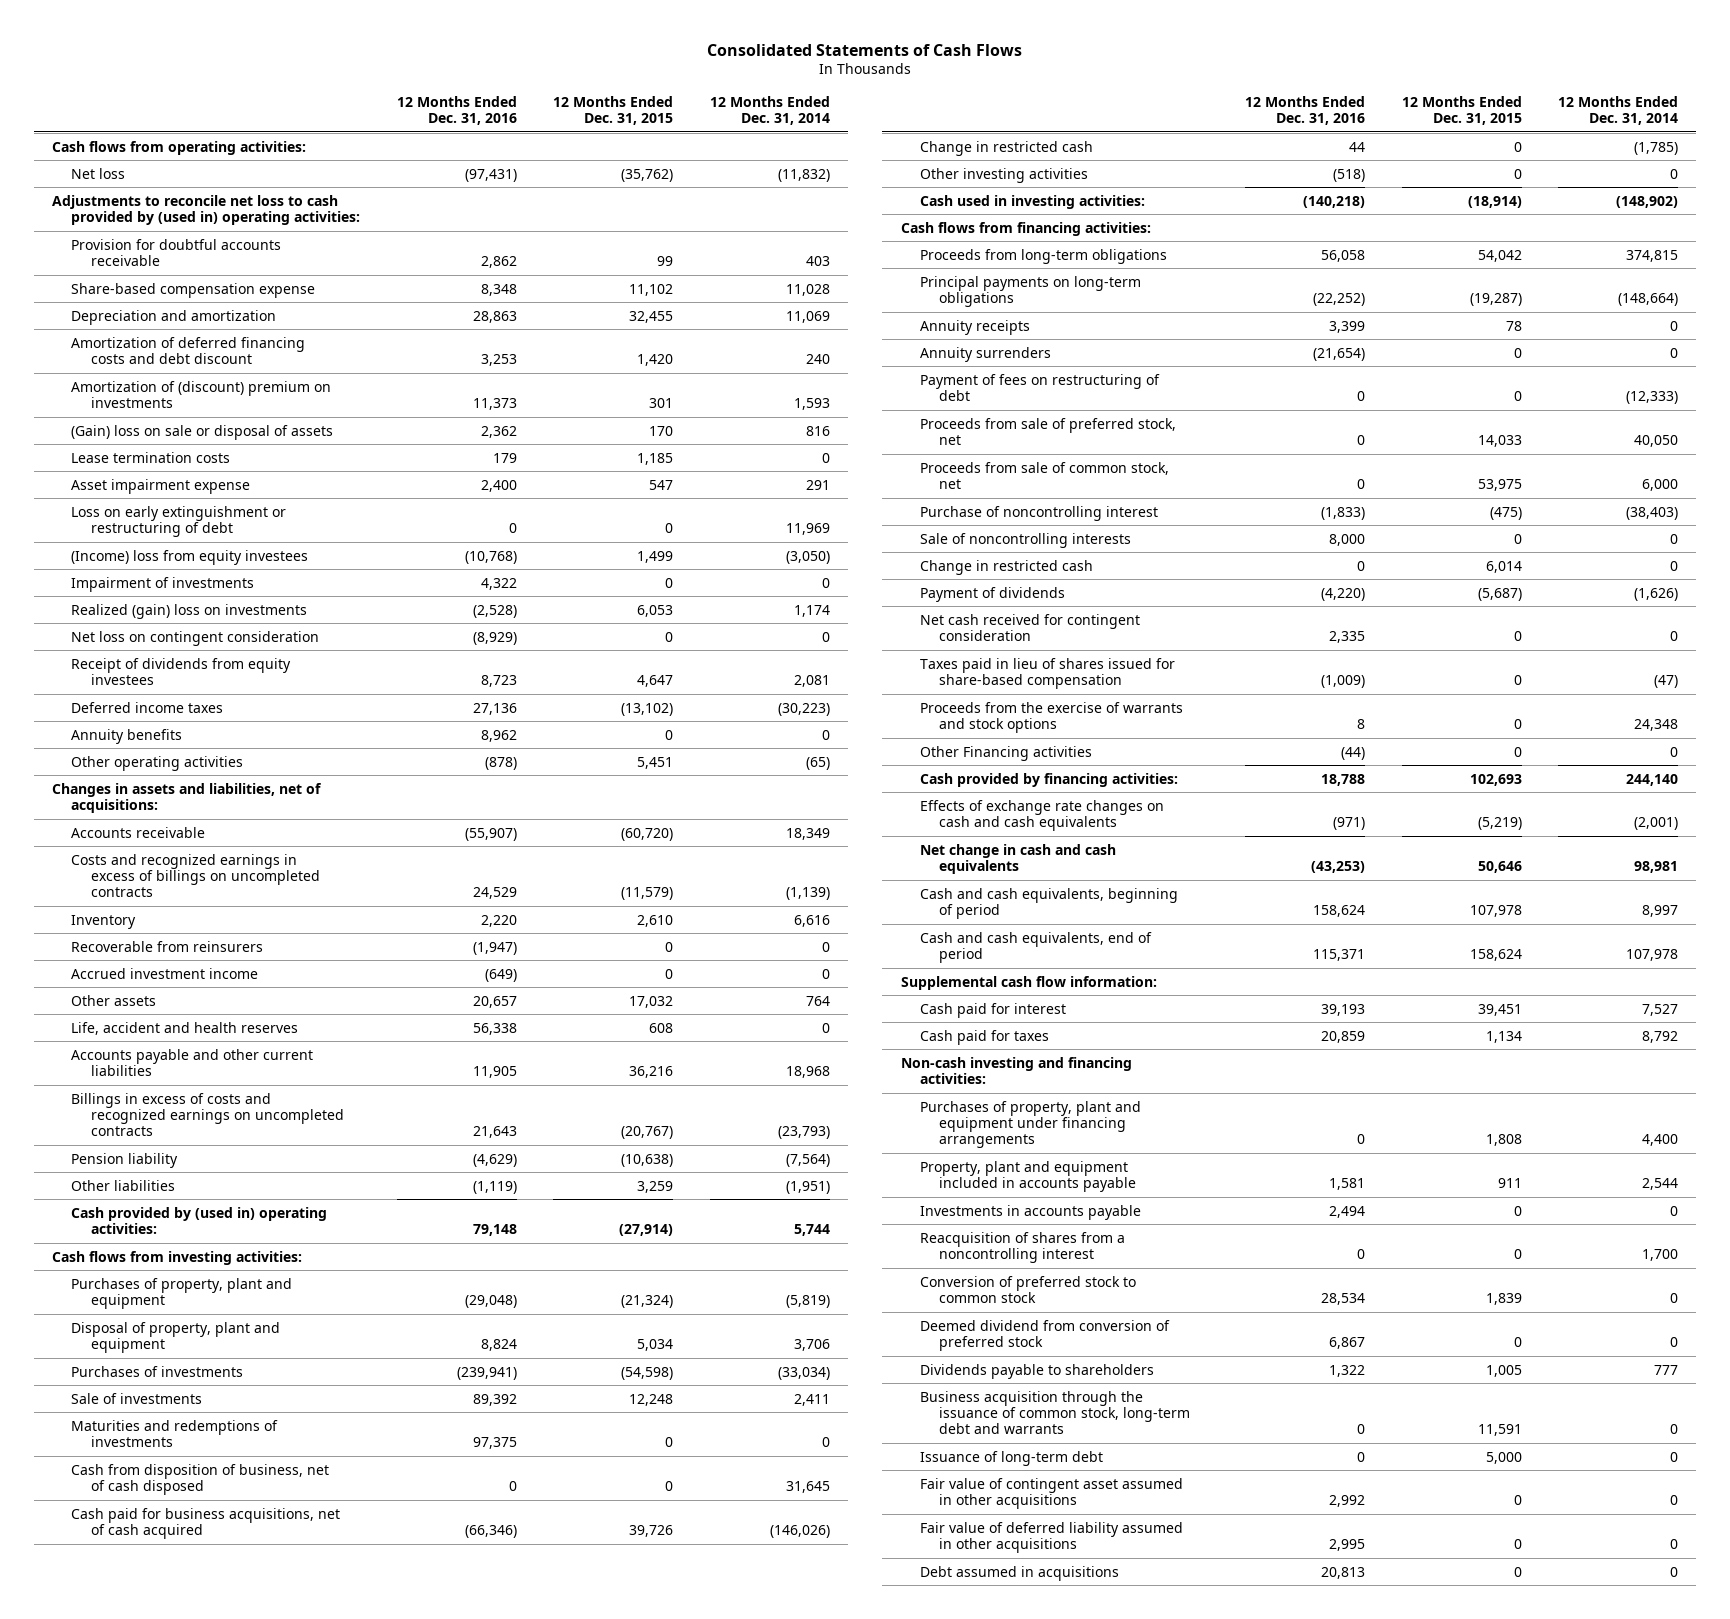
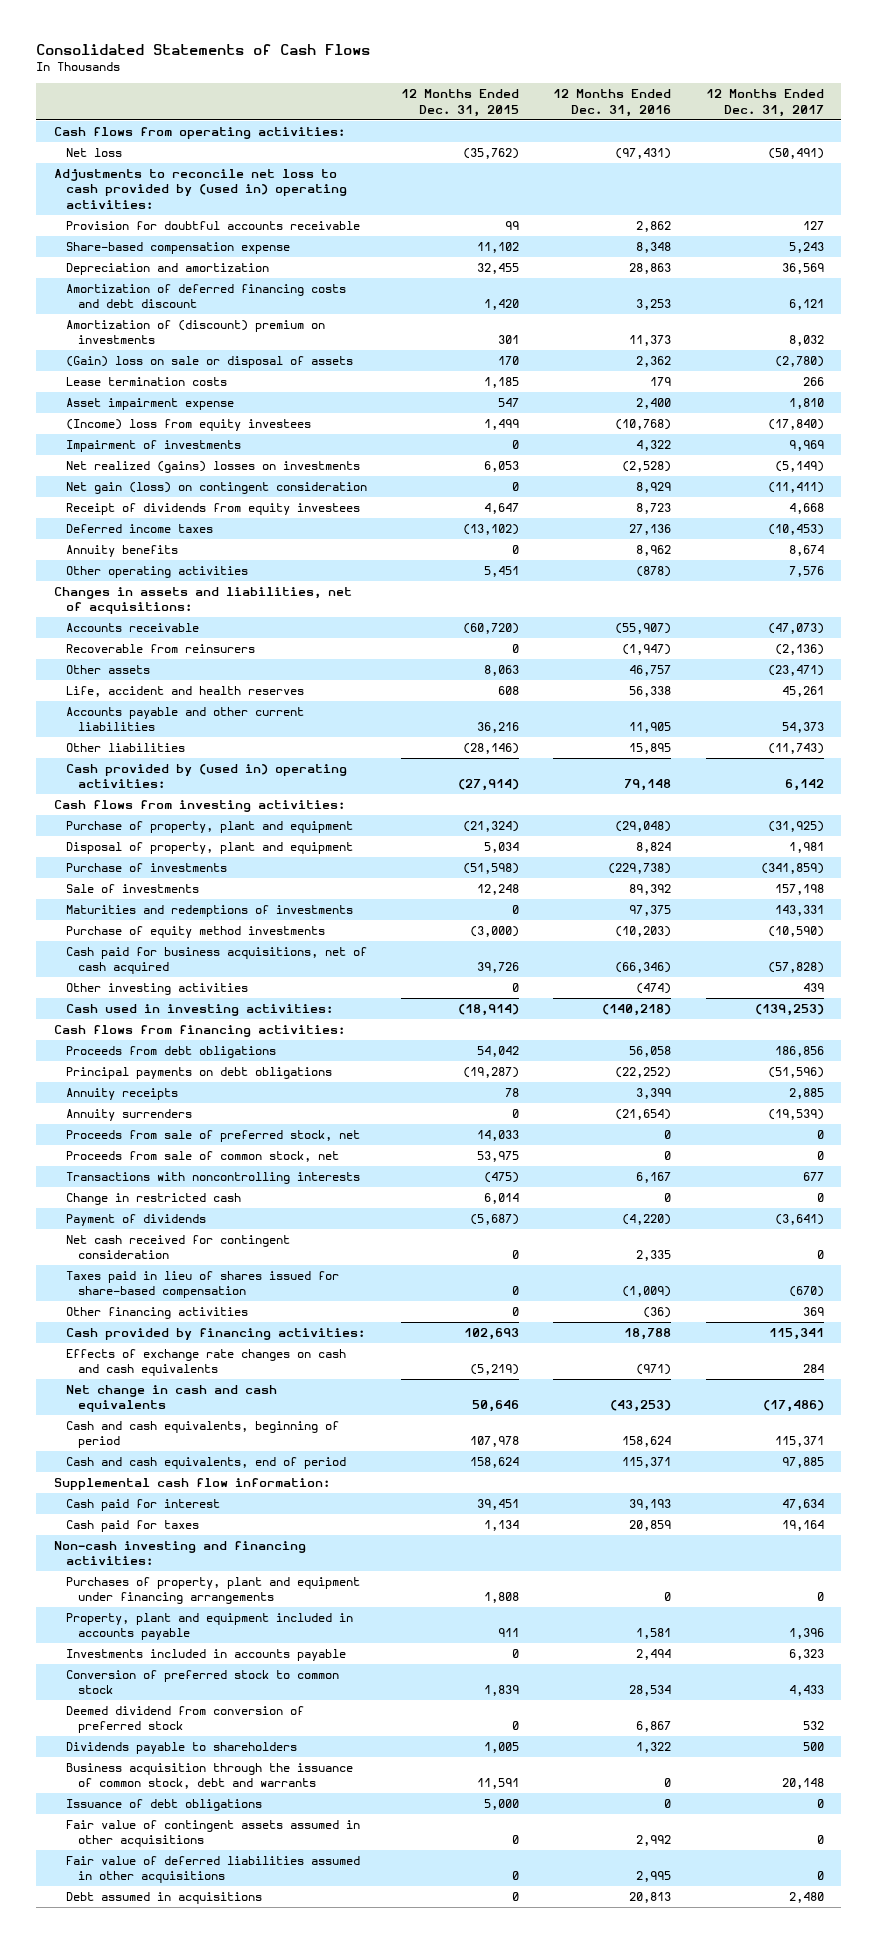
- | 12 Months Ended Dec. 31, 2016 | 12 Months Ended Dec. 31, 2015 | 12 Months Ended Dec. 31, 2014
+ | 12 Months Ended Dec. 31, 2015 | 12 Months Ended Dec. 31, 2016 | 12 Months Ended Dec. 31, 2017
- Loss on early extinguishment or restructuring of debt | 0 | 0 | 11,969
- Realized (gain) loss on investments | (2,528) | 6,053 | 1,174
- Net loss on contingent consideration | (8,929) | 0 | 0
+ Net realized (gains) losses on investments | 6,053 | (2,528) | (5,149)
+ Net gain (loss) on contingent consideration | 0 | 8,929 | (11,411)
- Costs and recognized earnings in excess of billings on uncompleted contracts | 24,529 | (11,579) | (1,139)
- Inventory | 2,220 | 2,610 | 6,616
- Accrued investment income | (649) | 0 | 0
- Other assets | 20,657 | 17,032 | 764
+ Other assets | 8,063 | 46,757 | (23,471)
- Billings in excess of costs and recognized earnings on uncompleted contracts | 21,643 | (20,767) | (23,793)
- Pension liability | (4,629) | (10,638) | (7,564)
- Other liabilities | (1,119) | 3,259 | (1,951)
+ Other liabilities | (28,146) | 15,895 | (11,743)
- Purchases of property, plant and equipment | (29,048) | (21,324) | (5,819)
+ Purchase of property, plant and equipment | (21,324) | (29,048) | (31,925)
- Purchases of investments | (239,941) | (54,598) | (33,034)
+ Purchase of investments | (51,598) | (229,738) | (341,859)
- Cash from disposition of business, net of cash disposed | 0 | 0 | 31,645
+ Purchase of equity method investments | (3,000) | (10,203) | (10,590)
- Change in restricted cash | 44 | 0 | (1,785)
- Other investing activities | (518) | 0 | 0
+ Other investing activities | 0 | (474) | 439
- Proceeds from long-term obligations | 56,058 | 54,042 | 374,815
- Principal payments on long-term obligations | (22,252) | (19,287) | (148,664)
+ Proceeds from debt obligations | 54,042 | 56,058 | 186,856
+ Principal payments on debt obligations | (19,287) | (22,252) | (51,596)
- Payment of fees on restructuring of debt | 0 | 0 | (12,333)
- Purchase of noncontrolling interest | (1,833) | (475) | (38,403)
- Sale of noncontrolling interests | 8,000 | 0 | 0
+ Transactions with noncontrolling interests | (475) | 6,167 | 677
- Proceeds from the exercise of warrants and stock options | 8 | 0 | 24,348
- Other Financing activities | (44) | 0 | 0
+ Other financing activities | 0 | (36) | 369
- Investments in accounts payable | 2,494 | 0 | 0
- Reacquisition of shares from a noncontrolling interest | 0 | 0 | 1,700
+ Investments included in accounts payable | 0 | 2,494 | 6,323
- Business acquisition through the issuance of common stock, long-term debt and warrants | 0 | 11,591 | 0
- Issuance of long-term debt | 0 | 5,000 | 0
- Fair value of contingent asset assumed in other acquisitions | 2,992 | 0 | 0
- Fair value of deferred liability assumed in other acquisitions | 2,995 | 0 | 0
+ Business acquisition through the issuance of common stock, debt and warrants | 11,591 | 0 | 20,148
+ Issuance of debt obligations | 5,000 | 0 | 0
+ Fair value of contingent assets assumed in other acquisitions | 0 | 2,992 | 0
+ Fair value of deferred liabilities assumed in other acquisitions | 0 | 2,995 | 0

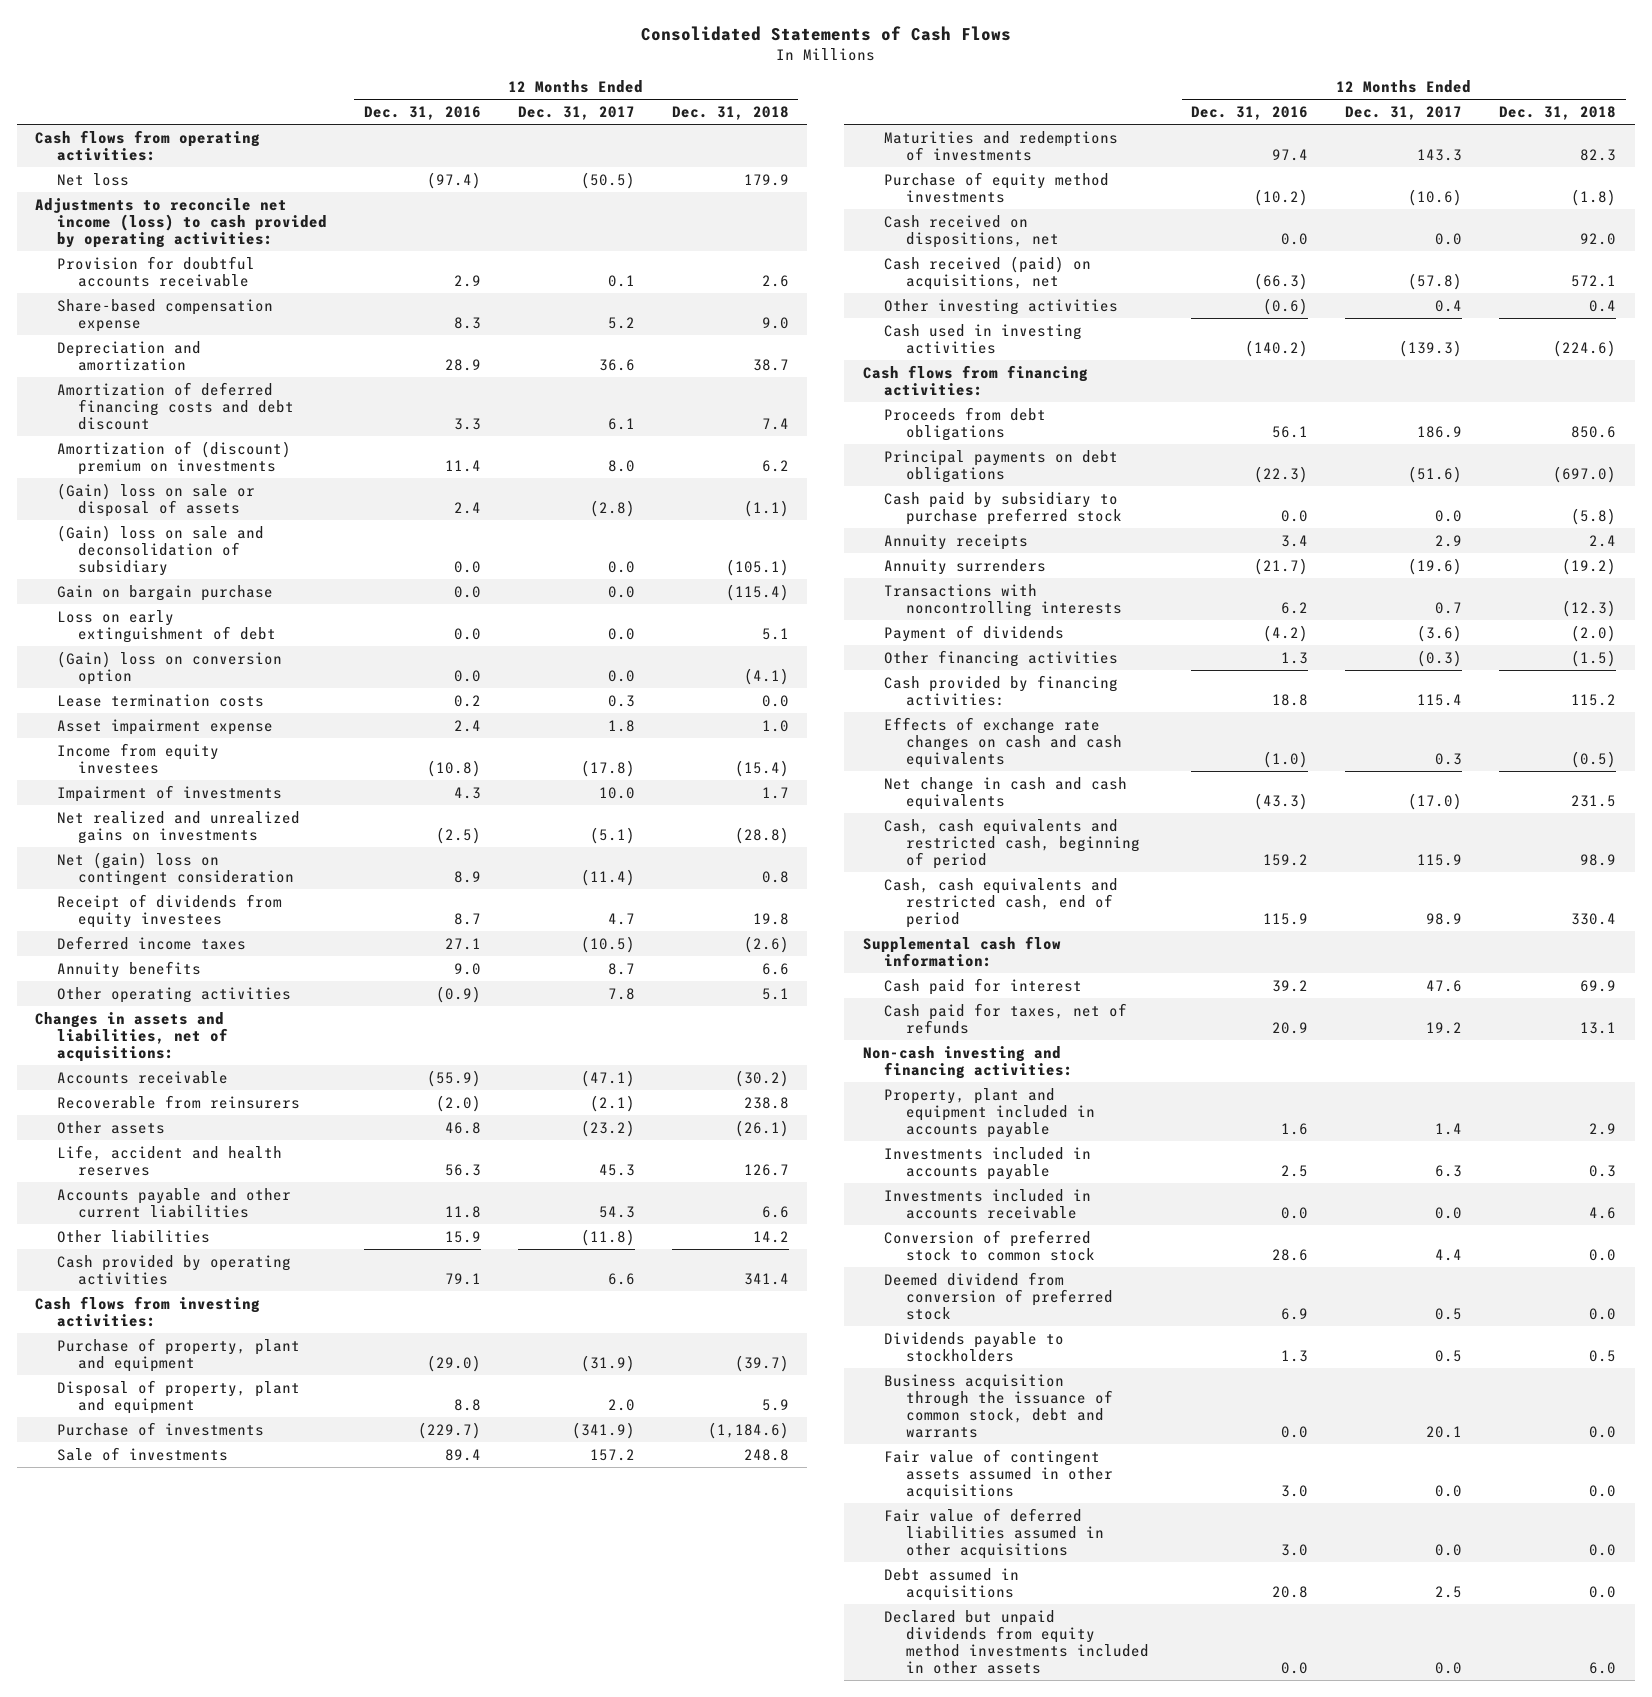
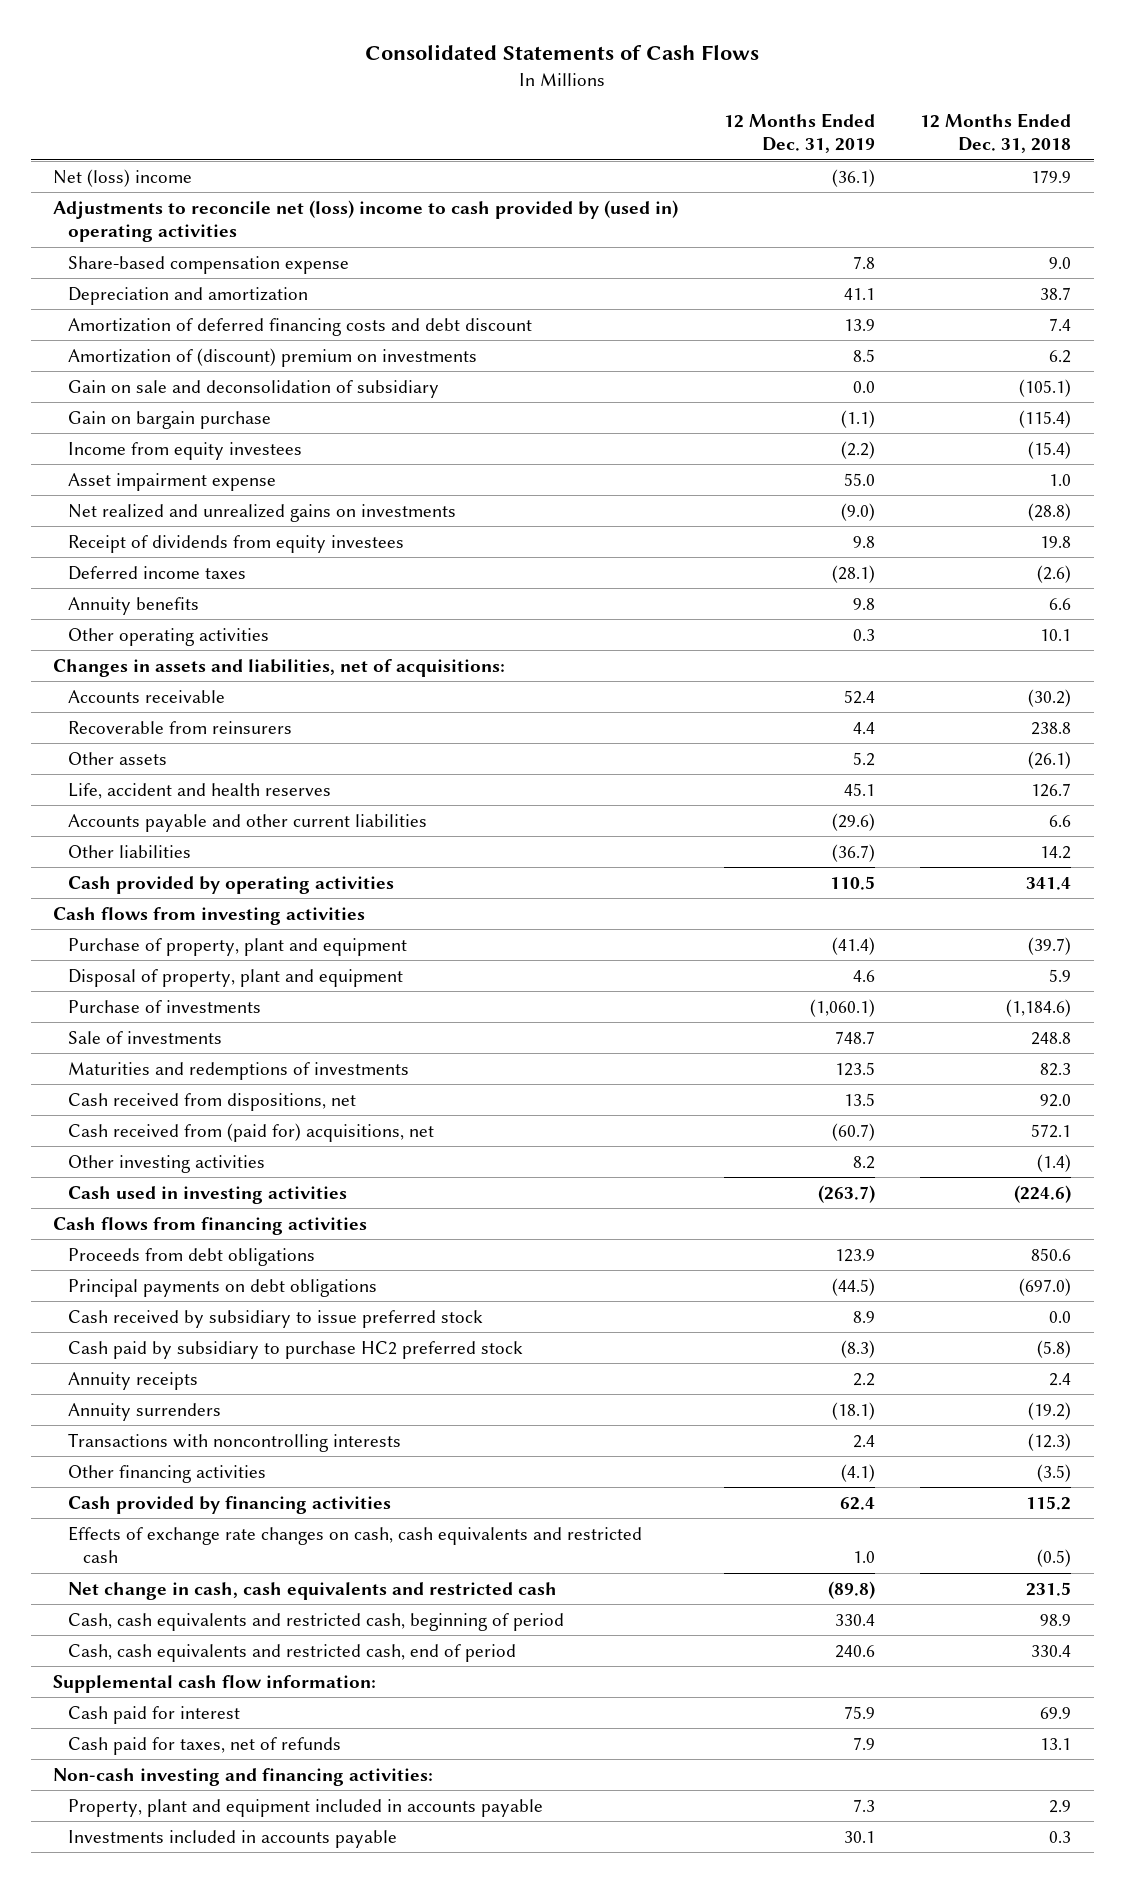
- | 12 Months Ended Dec. 31, 2016 | 12 Months Ended Dec. 31, 2017 | 12 Months Ended Dec. 31, 2018
+ | 12 Months Ended Dec. 31, 2019 | 12 Months Ended Dec. 31, 2018
- Cash flows from operating activities:
- Net loss | (97.4) | (50.5) | 179.9
- Adjustments to reconcile net income (loss) to cash provided by operating activities:
- Provision for doubtful accounts receivable | 2.9 | 0.1 | 2.6
+ Net (loss) income | (36.1) | 179.9
+ Adjustments to reconcile net (loss) income to cash provided by (used in) operating activities
- (Gain) loss on sale or disposal of assets | 2.4 | (2.8) | (1.1)
- (Gain) loss on sale and deconsolidation of subsidiary | 0.0 | 0.0 | (105.1)
+ Gain on sale and deconsolidation of subsidiary | 0.0 | (105.1)
- Loss on early extinguishment of debt | 0.0 | 0.0 | 5.1
- (Gain) loss on conversion option | 0.0 | 0.0 | (4.1)
- Lease termination costs | 0.2 | 0.3 | 0.0
- Impairment of investments | 4.3 | 10.0 | 1.7
moved down: Asset impairment expense | 55.0 | 1.0
- Net (gain) loss on contingent consideration | 8.9 | (11.4) | 0.8
- Other operating activities | (0.9) | 7.8 | 5.1
+ Other operating activities | 0.3 | 10.1
- Cash flows from investing activities:
+ Cash flows from investing activities
- Purchase of equity method investments | (10.2) | (10.6) | (1.8)
- Cash received on dispositions, net | 0.0 | 0.0 | 92.0
- Cash received (paid) on acquisitions, net | (66.3) | (57.8) | 572.1
- Other investing activities | (0.6) | 0.4 | 0.4
+ Cash received from dispositions, net | 13.5 | 92.0
+ Cash received from (paid for) acquisitions, net | (60.7) | 572.1
+ Other investing activities | 8.2 | (1.4)
- Cash flows from financing activities:
+ Cash flows from financing activities
- Cash paid by subsidiary to purchase preferred stock | 0.0 | 0.0 | (5.8)
+ Cash received by subsidiary to issue preferred stock | 8.9 | 0.0
+ Cash paid by subsidiary to purchase HC2 preferred stock | (8.3) | (5.8)
- Payment of dividends | (4.2) | (3.6) | (2.0)
- Other financing activities | 1.3 | (0.3) | (1.5)
- Cash provided by financing activities: | 18.8 | 115.4 | 115.2
- Effects of exchange rate changes on cash and cash equivalents | (1.0) | 0.3 | (0.5)
- Net change in cash and cash equivalents | (43.3) | (17.0) | 231.5
+ Other financing activities | (4.1) | (3.5)
+ Cash provided by financing activities | 62.4 | 115.2
+ Effects of exchange rate changes on cash, cash equivalents and restricted cash | 1.0 | (0.5)
+ Net change in cash, cash equivalents and restricted cash | (89.8) | 231.5
- Investments included in accounts receivable | 0.0 | 0.0 | 4.6
- Conversion of preferred stock to common stock | 28.6 | 4.4 | 0.0
- Deemed dividend from conversion of preferred stock | 6.9 | 0.5 | 0.0
- Dividends payable to stockholders | 1.3 | 0.5 | 0.5
- Business acquisition through the issuance of common stock, debt and warrants | 0.0 | 20.1 | 0.0
- Fair value of contingent assets assumed in other acquisitions | 3.0 | 0.0 | 0.0
- Fair value of deferred liabilities assumed in other acquisitions | 3.0 | 0.0 | 0.0
- Debt assumed in acquisitions | 20.8 | 2.5 | 0.0
- Declared but unpaid dividends from equity method investments included in other assets | 0.0 | 0.0 | 6.0

